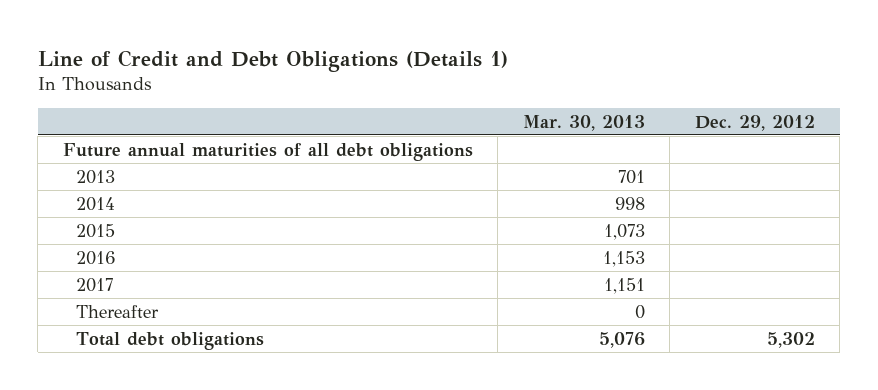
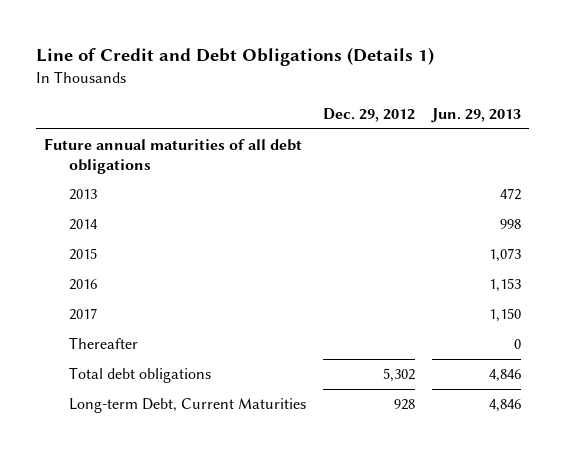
- | Mar. 30, 2013 | Dec. 29, 2012
+ | Dec. 29, 2012 | Jun. 29, 2013
+ Long-term Debt, Current Maturities | 928 | 4,846

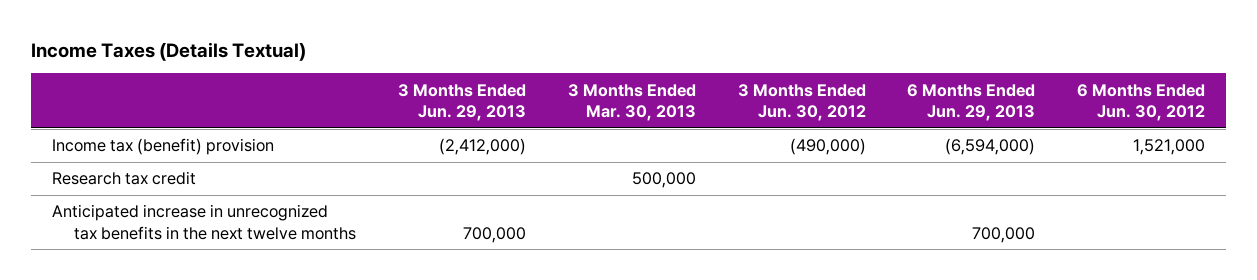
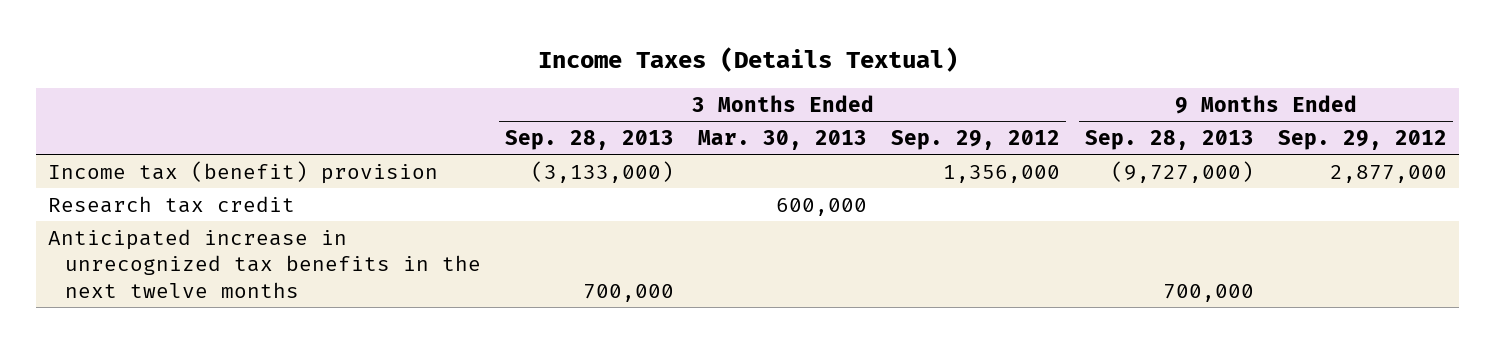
- | 3 Months Ended Jun. 29, 2013 | 3 Months Ended Mar. 30, 2013 | 3 Months Ended Jun. 30, 2012 | 6 Months Ended Jun. 29, 2013 | 6 Months Ended Jun. 30, 2012
+ | 3 Months Ended Sep. 28, 2013 | 3 Months Ended Mar. 30, 2013 | 3 Months Ended Sep. 29, 2012 | 9 Months Ended Sep. 28, 2013 | 9 Months Ended Sep. 29, 2012
- Research tax credit | | 500,000 | | |
+ Research tax credit | | 600,000 | | |

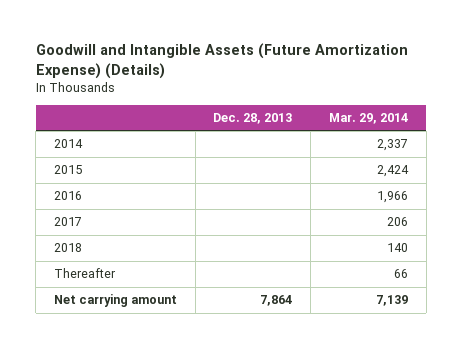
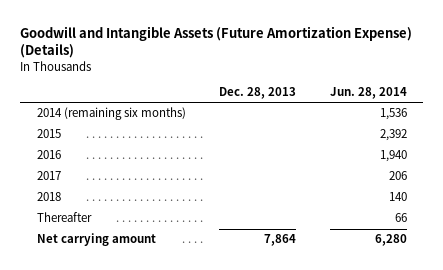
- | Dec. 28, 2013 | Mar. 29, 2014
+ | Dec. 28, 2013 | Jun. 28, 2014
- 2014 | | 2,337
+ 2014 (remaining six months) | | 1,536

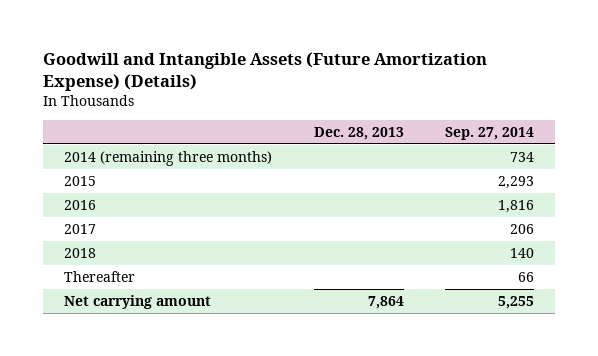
- | Dec. 28, 2013 | Jun. 28, 2014
+ | Dec. 28, 2013 | Sep. 27, 2014
- 2014 (remaining six months) | | 1,536
+ 2014 (remaining three months) | | 734

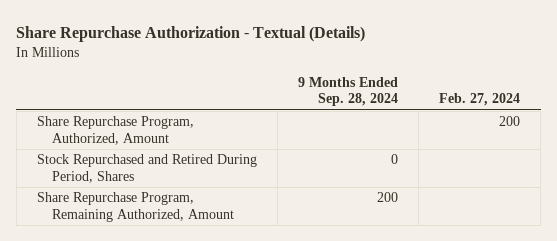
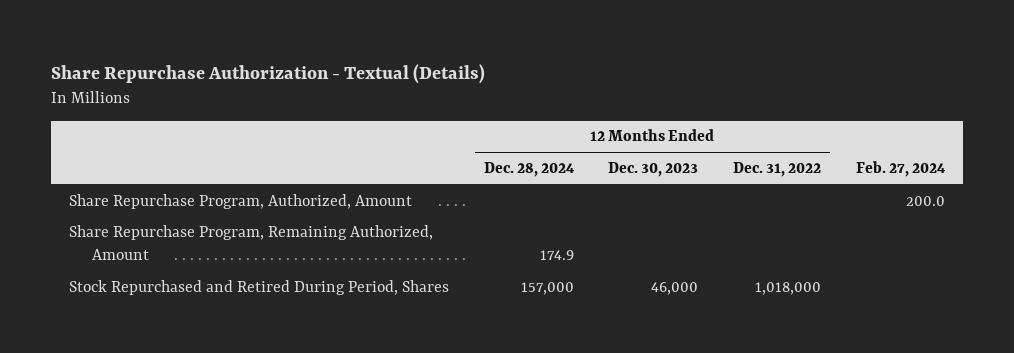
- | 9 Months Ended Sep. 28, 2024 | Feb. 27, 2024
+ | 12 Months Ended Dec. 28, 2024 | 12 Months Ended Dec. 30, 2023 | 12 Months Ended Dec. 31, 2022 | Feb. 27, 2024
- Share Repurchase Program, Authorized, Amount | | 200
+ Share Repurchase Program, Authorized, Amount | | | | 200.0
moved down: Stock Repurchased and Retired During Period, Shares | 157,000 | 46,000 | 1,018,000 |

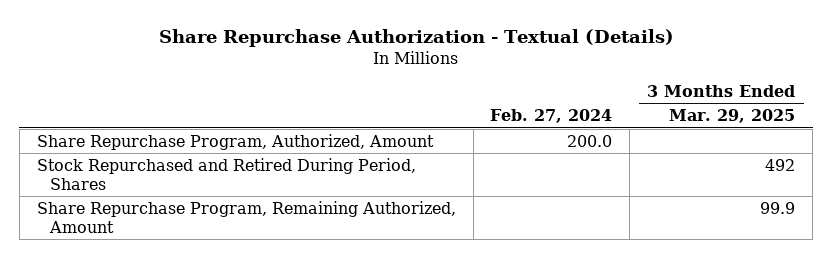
- | 12 Months Ended Dec. 28, 2024 | 12 Months Ended Dec. 30, 2023 | 12 Months Ended Dec. 31, 2022 | Feb. 27, 2024
+ | Feb. 27, 2024 | 3 Months Ended Mar. 29, 2025
moved down: Share Repurchase Program, Remaining Authorized, Amount | | 99.9

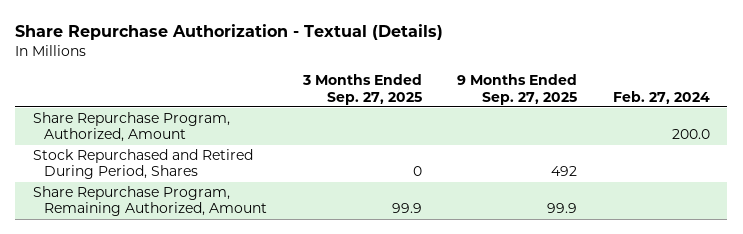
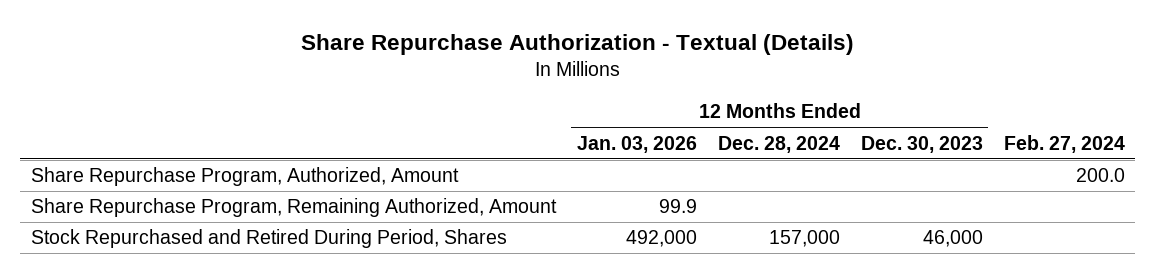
- | 3 Months Ended Sep. 27, 2025 | 9 Months Ended Sep. 27, 2025 | Feb. 27, 2024
+ | 12 Months Ended Jan. 03, 2026 | 12 Months Ended Dec. 28, 2024 | 12 Months Ended Dec. 30, 2023 | Feb. 27, 2024
moved down: Stock Repurchased and Retired During Period, Shares | 492,000 | 157,000 | 46,000 |

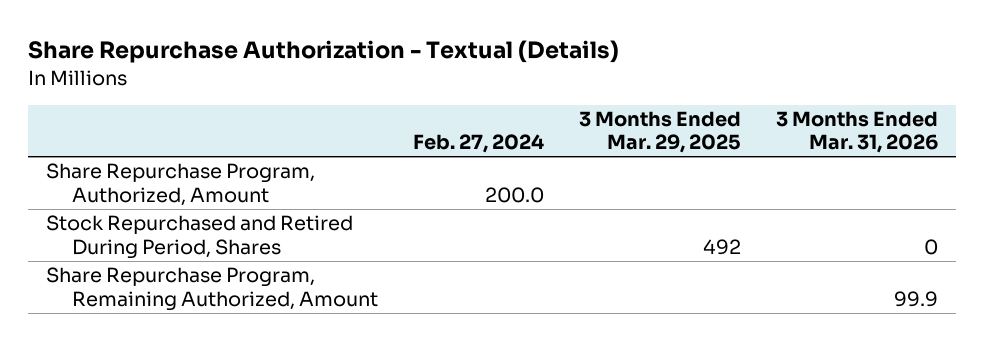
- | 12 Months Ended Jan. 03, 2026 | 12 Months Ended Dec. 28, 2024 | 12 Months Ended Dec. 30, 2023 | Feb. 27, 2024
+ | Feb. 27, 2024 | 3 Months Ended Mar. 29, 2025 | 3 Months Ended Mar. 31, 2026
moved down: Share Repurchase Program, Remaining Authorized, Amount | | | 99.9

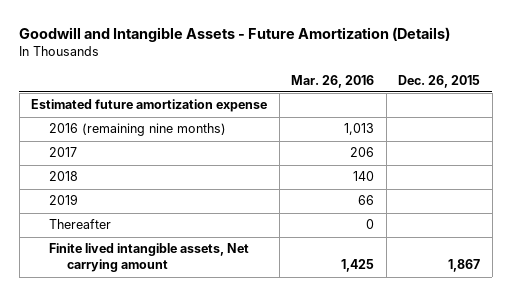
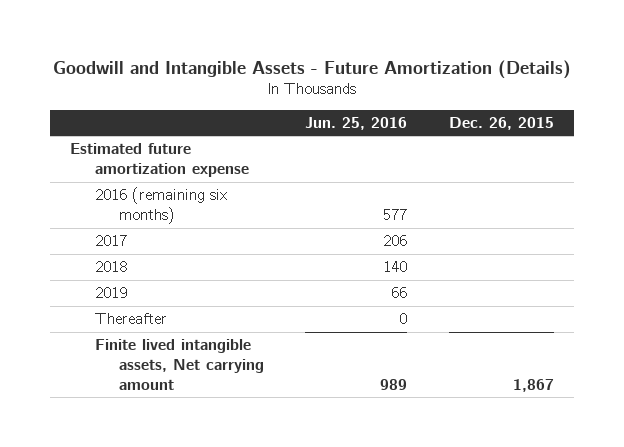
- | Mar. 26, 2016 | Dec. 26, 2015
+ | Jun. 25, 2016 | Dec. 26, 2015
- 2016 (remaining nine months) | 1,013 |
+ 2016 (remaining six months) | 577 |

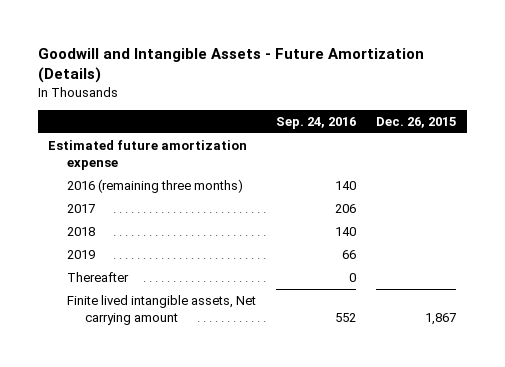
- | Jun. 25, 2016 | Dec. 26, 2015
+ | Sep. 24, 2016 | Dec. 26, 2015
- 2016 (remaining six months) | 577 |
+ 2016 (remaining three months) | 140 |

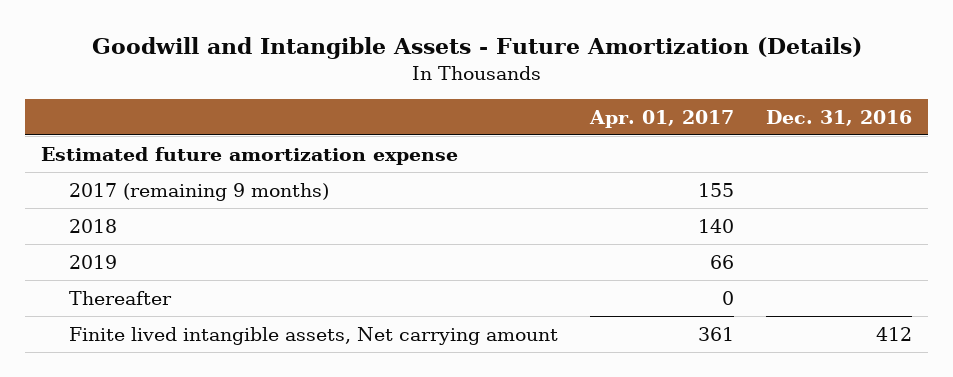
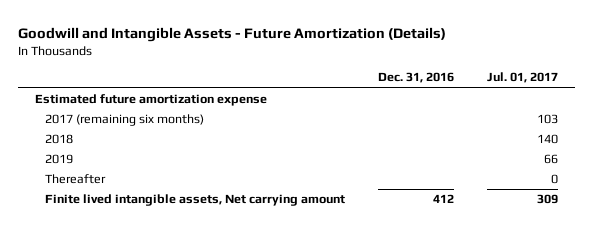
- | Apr. 01, 2017 | Dec. 31, 2016
+ | Dec. 31, 2016 | Jul. 01, 2017
- 2017 (remaining 9 months) | 155 |
+ 2017 (remaining six months) | | 103

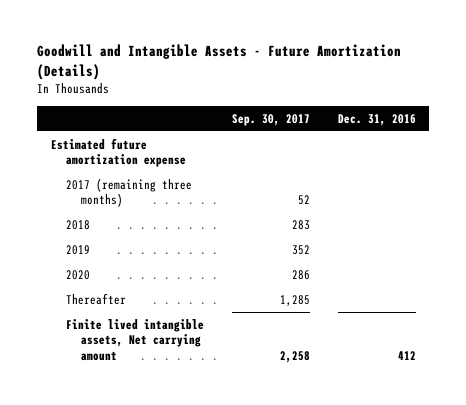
- | Dec. 31, 2016 | Jul. 01, 2017
+ | Sep. 30, 2017 | Dec. 31, 2016
- 2017 (remaining six months) | | 103
+ 2017 (remaining three months) | 52 |
+ 2020 | 286 |

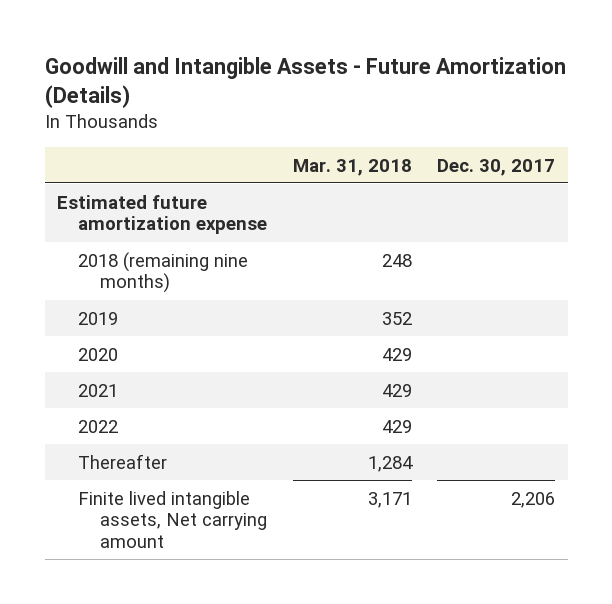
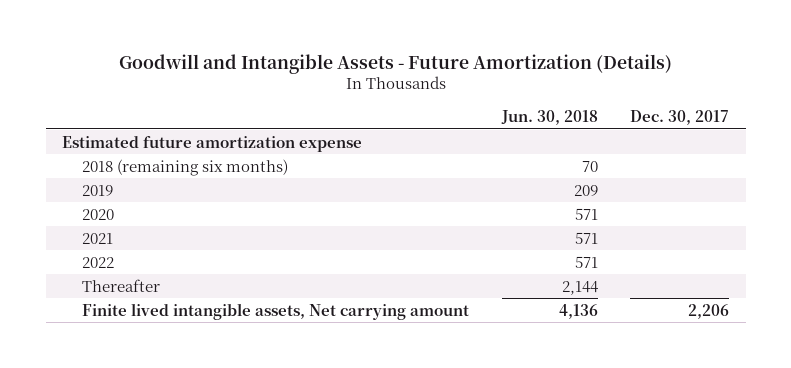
- | Mar. 31, 2018 | Dec. 30, 2017
+ | Jun. 30, 2018 | Dec. 30, 2017
- 2018 (remaining nine months) | 248 |
+ 2018 (remaining six months) | 70 |

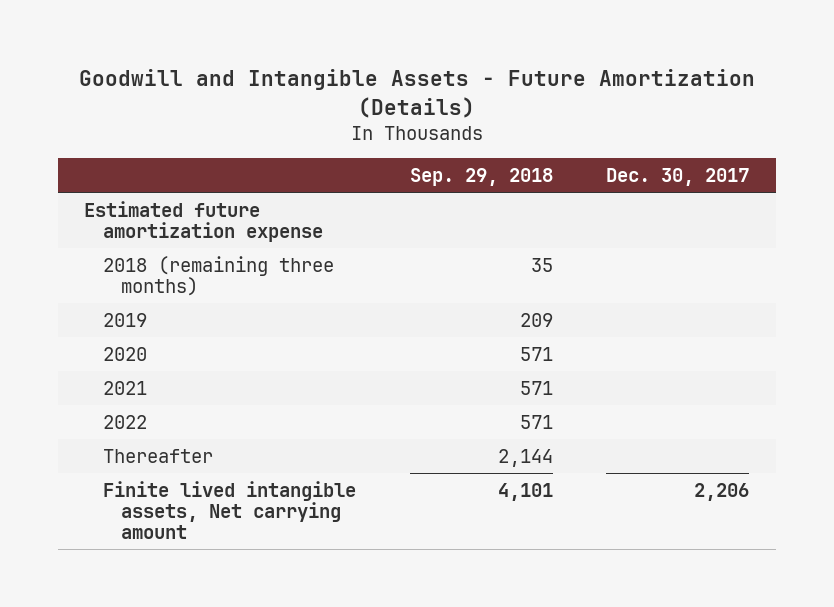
- | Jun. 30, 2018 | Dec. 30, 2017
+ | Sep. 29, 2018 | Dec. 30, 2017
- 2018 (remaining six months) | 70 |
+ 2018 (remaining three months) | 35 |

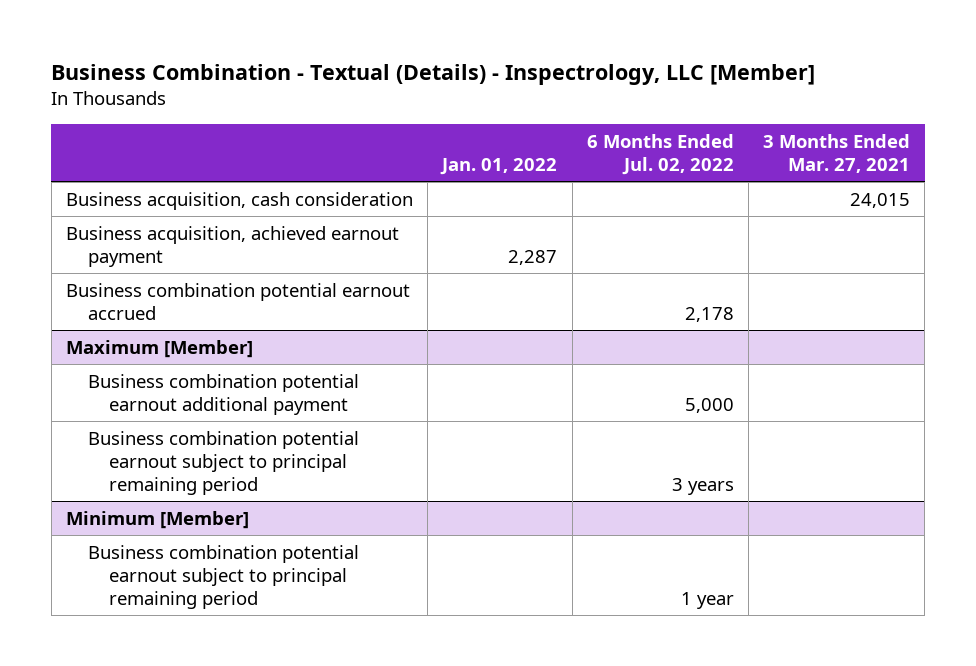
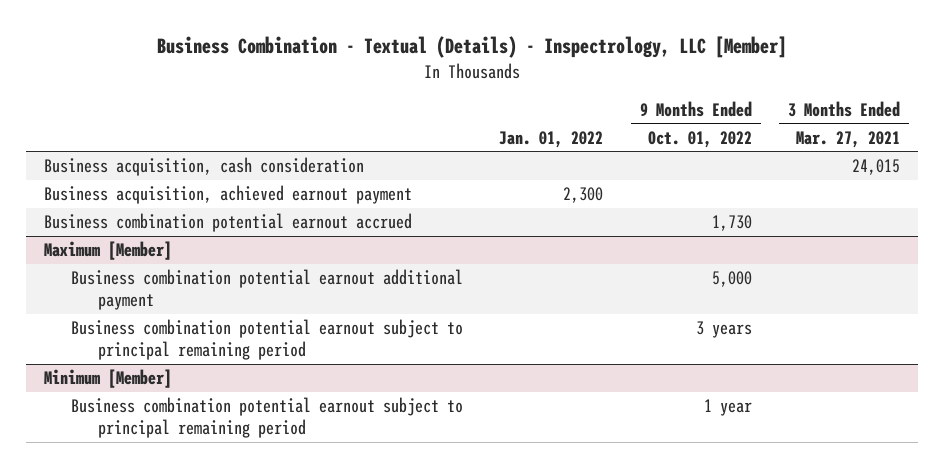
- | Jan. 01, 2022 | 6 Months Ended Jul. 02, 2022 | 3 Months Ended Mar. 27, 2021
+ | Jan. 01, 2022 | 9 Months Ended Oct. 01, 2022 | 3 Months Ended Mar. 27, 2021
- Business acquisition, achieved earnout payment | 2,287 | |
+ Business acquisition, achieved earnout payment | 2,300 | |

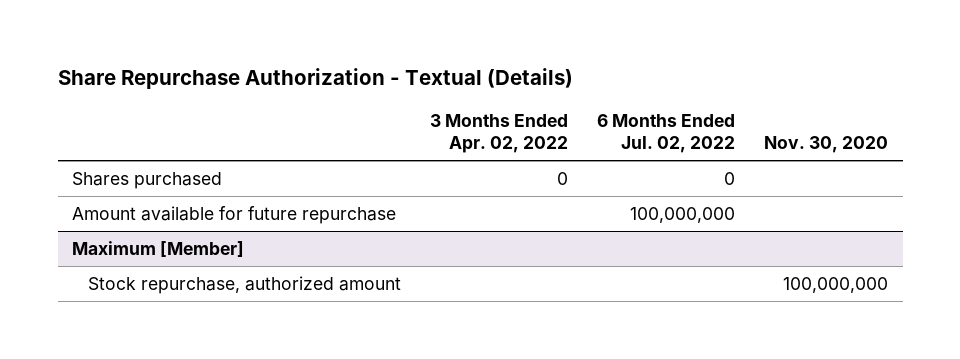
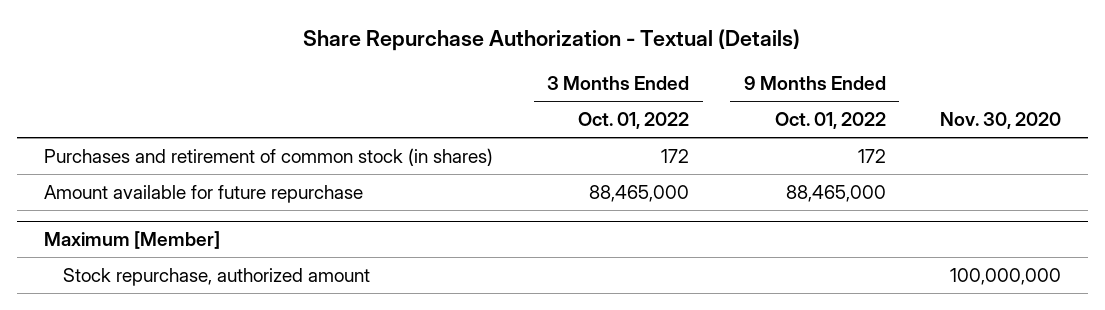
- | 3 Months Ended Apr. 02, 2022 | 6 Months Ended Jul. 02, 2022 | Nov. 30, 2020
+ | 3 Months Ended Oct. 01, 2022 | 9 Months Ended Oct. 01, 2022 | Nov. 30, 2020
- Shares purchased | 0 | 0 |
+ Purchases and retirement of common stock (in shares) | 172 | 172 |

